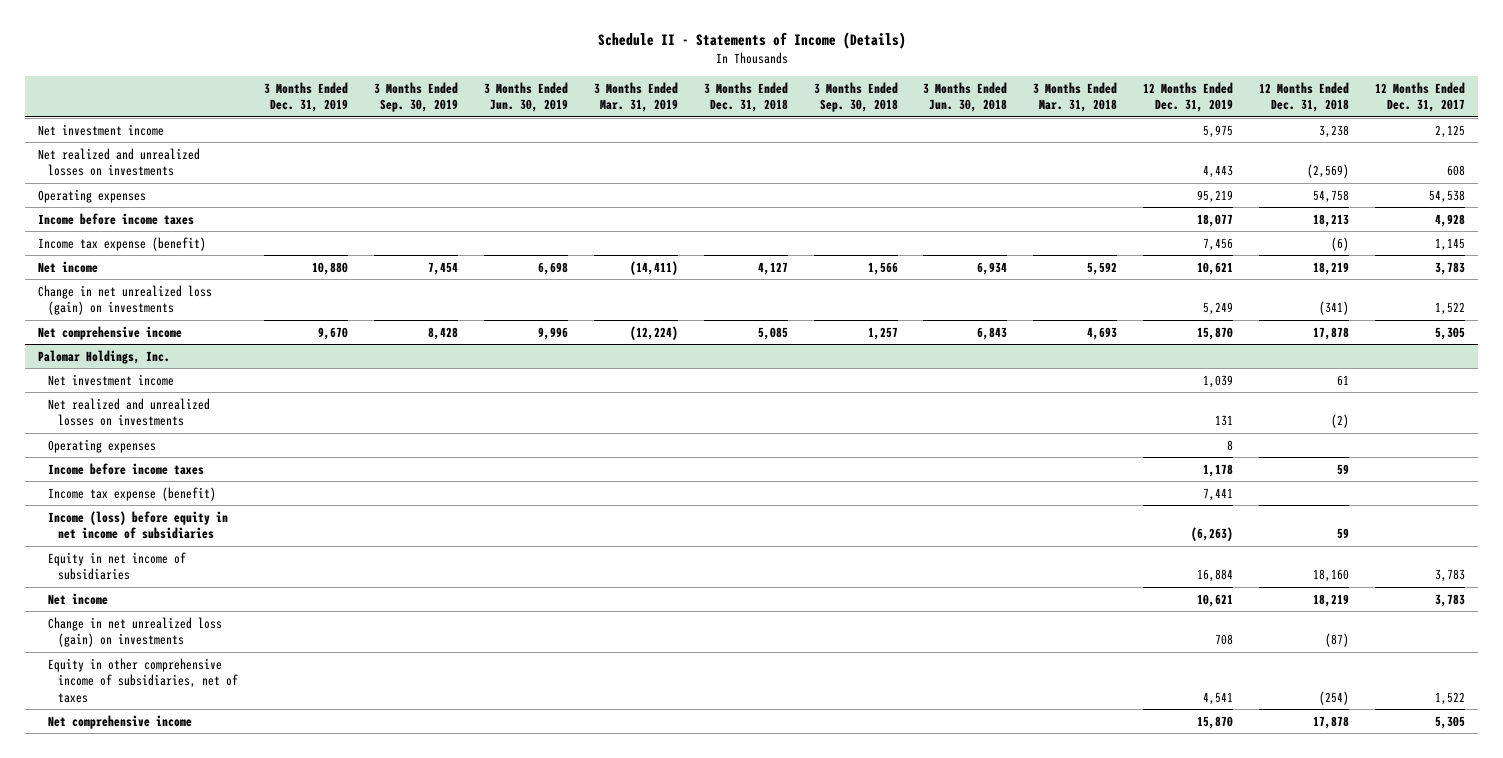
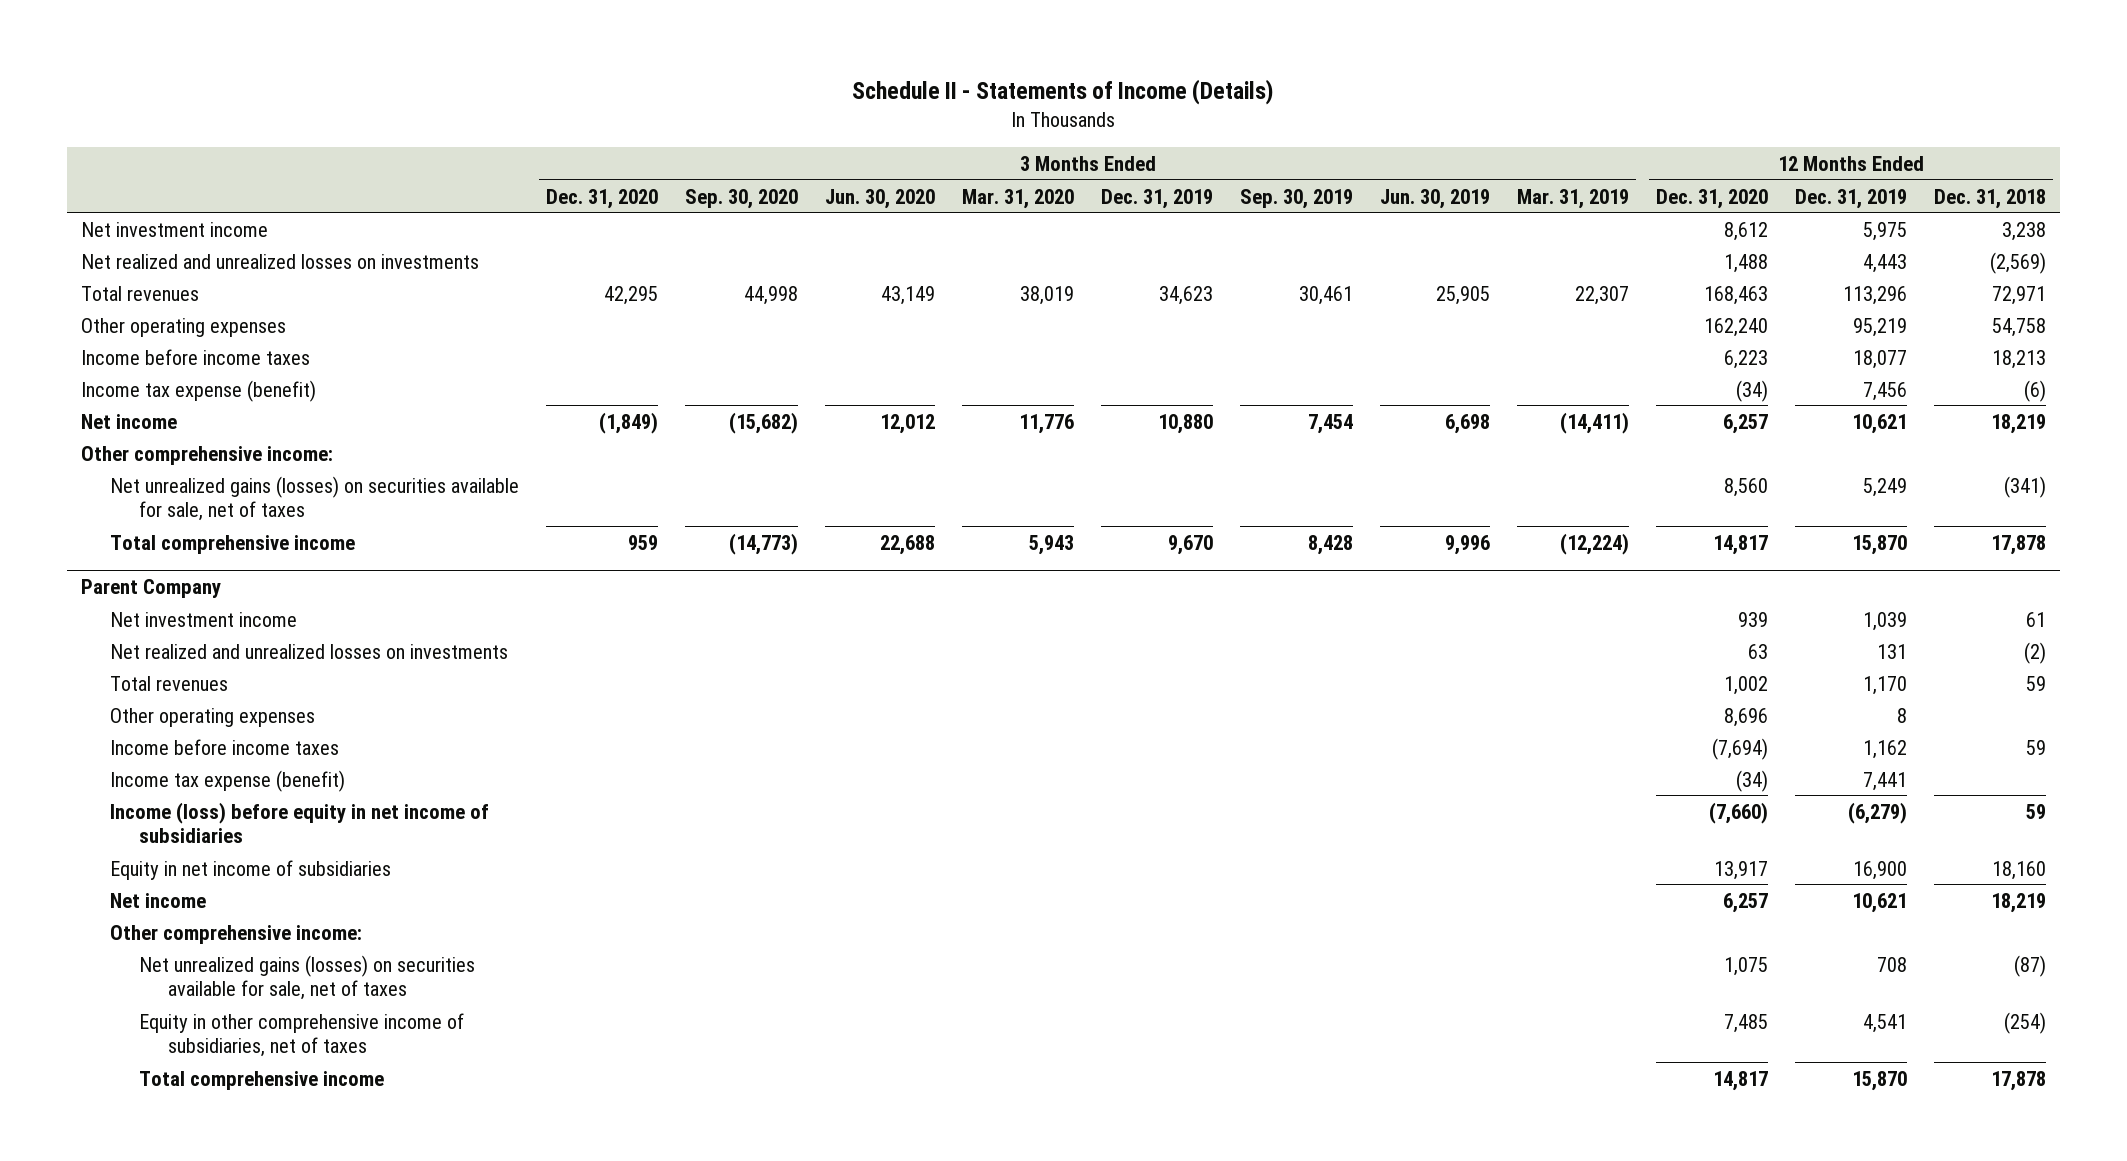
- | 3 Months Ended Dec. 31, 2019 | 3 Months Ended Sep. 30, 2019 | 3 Months Ended Jun. 30, 2019 | 3 Months Ended Mar. 31, 2019 | 3 Months Ended Dec. 31, 2018 | 3 Months Ended Sep. 30, 2018 | 3 Months Ended Jun. 30, 2018 | 3 Months Ended Mar. 31, 2018 | 12 Months Ended Dec. 31, 2019 | 12 Months Ended Dec. 31, 2018 | 12 Months Ended Dec. 31, 2017
+ | 3 Months Ended Dec. 31, 2020 | 3 Months Ended Sep. 30, 2020 | 3 Months Ended Jun. 30, 2020 | 3 Months Ended Mar. 31, 2020 | 3 Months Ended Dec. 31, 2019 | 3 Months Ended Sep. 30, 2019 | 3 Months Ended Jun. 30, 2019 | 3 Months Ended Mar. 31, 2019 | 12 Months Ended Dec. 31, 2020 | 12 Months Ended Dec. 31, 2019 | 12 Months Ended Dec. 31, 2018
- Operating expenses | | | | | | | | | 95,219 | 54,758 | 54,538
+ Total revenues | 42,295 | 44,998 | 43,149 | 38,019 | 34,623 | 30,461 | 25,905 | 22,307 | 168,463 | 113,296 | 72,971
+ Other operating expenses | | | | | | | | | 162,240 | 95,219 | 54,758
- Change in net unrealized loss (gain) on investments | | | | | | | | | 5,249 | (341) | 1,522
- Net comprehensive income | 9,670 | 8,428 | 9,996 | (12,224) | 5,085 | 1,257 | 6,843 | 4,693 | 15,870 | 17,878 | 5,305
- Palomar Holdings, Inc.
+ Other comprehensive income:
+ Net unrealized gains (losses) on securities available for sale, net of taxes | | | | | | | | | 8,560 | 5,249 | (341)
+ Total comprehensive income | 959 | (14,773) | 22,688 | 5,943 | 9,670 | 8,428 | 9,996 | (12,224) | 14,817 | 15,870 | 17,878
+ Parent Company
- Operating expenses | | | | | | | | | 8 | |
- Income before income taxes | | | | | | | | | 1,178 | 59 |
+ Total revenues | | | | | | | | | 1,002 | 1,170 | 59
+ Other operating expenses | | | | | | | | | 8,696 | 8 |
+ Income before income taxes | | | | | | | | | (7,694) | 1,162 | 59
- Income (loss) before equity in net income of subsidiaries | | | | | | | | | (6,263) | 59 |
- Equity in net income of subsidiaries | | | | | | | | | 16,884 | 18,160 | 3,783
+ Income (loss) before equity in net income of subsidiaries | | | | | | | | | (7,660) | (6,279) | 59
+ Equity in net income of subsidiaries | | | | | | | | | 13,917 | 16,900 | 18,160
- Change in net unrealized loss (gain) on investments | | | | | | | | | 708 | (87) |
+ Other comprehensive income:
+ Net unrealized gains (losses) on securities available for sale, net of taxes | | | | | | | | | 1,075 | 708 | (87)
- Net comprehensive income | | | | | | | | | 15,870 | 17,878 | 5,305
+ Total comprehensive income | | | | | | | | | 14,817 | 15,870 | 17,878

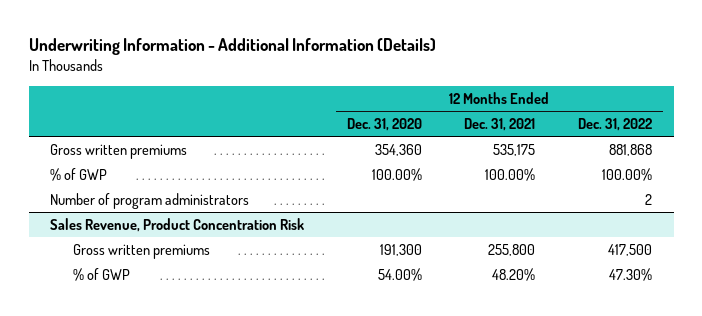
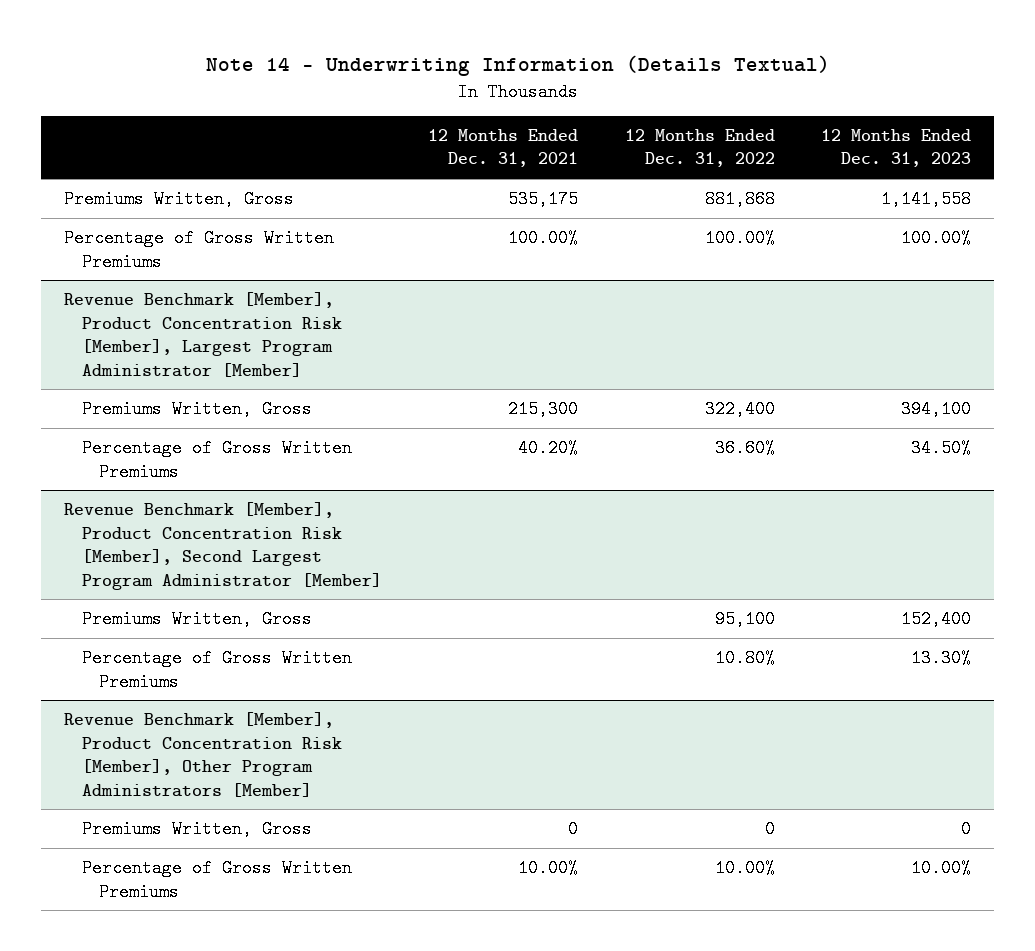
- Underwriting Information - Additional Information (Details)
+ Note 14 - Underwriting Information (Details Textual)
- | 12 Months Ended Dec. 31, 2020 | 12 Months Ended Dec. 31, 2021 | 12 Months Ended Dec. 31, 2022
+ | 12 Months Ended Dec. 31, 2021 | 12 Months Ended Dec. 31, 2022 | 12 Months Ended Dec. 31, 2023
- Gross written premiums | 354,360 | 535,175 | 881,868
- % of GWP | 100.00% | 100.00% | 100.00%
- Number of program administrators | | | 2
- Sales Revenue, Product Concentration Risk
- Gross written premiums | 191,300 | 255,800 | 417,500
- % of GWP | 54.00% | 48.20% | 47.30%
+ Premiums Written, Gross | 535,175 | 881,868 | 1,141,558
+ Percentage of Gross Written Premiums | 100.00% | 100.00% | 100.00%
+ Revenue Benchmark [Member], Product Concentration Risk [Member], Largest Program Administrator [Member]
+ Premiums Written, Gross | 215,300 | 322,400 | 394,100
+ Percentage of Gross Written Premiums | 40.20% | 36.60% | 34.50%
+ Revenue Benchmark [Member], Product Concentration Risk [Member], Second Largest Program Administrator [Member]
+ Premiums Written, Gross | | 95,100 | 152,400
+ Percentage of Gross Written Premiums | | 10.80% | 13.30%
+ Revenue Benchmark [Member], Product Concentration Risk [Member], Other Program Administrators [Member]
+ Premiums Written, Gross | 0 | 0 | 0
+ Percentage of Gross Written Premiums | 10.00% | 10.00% | 10.00%

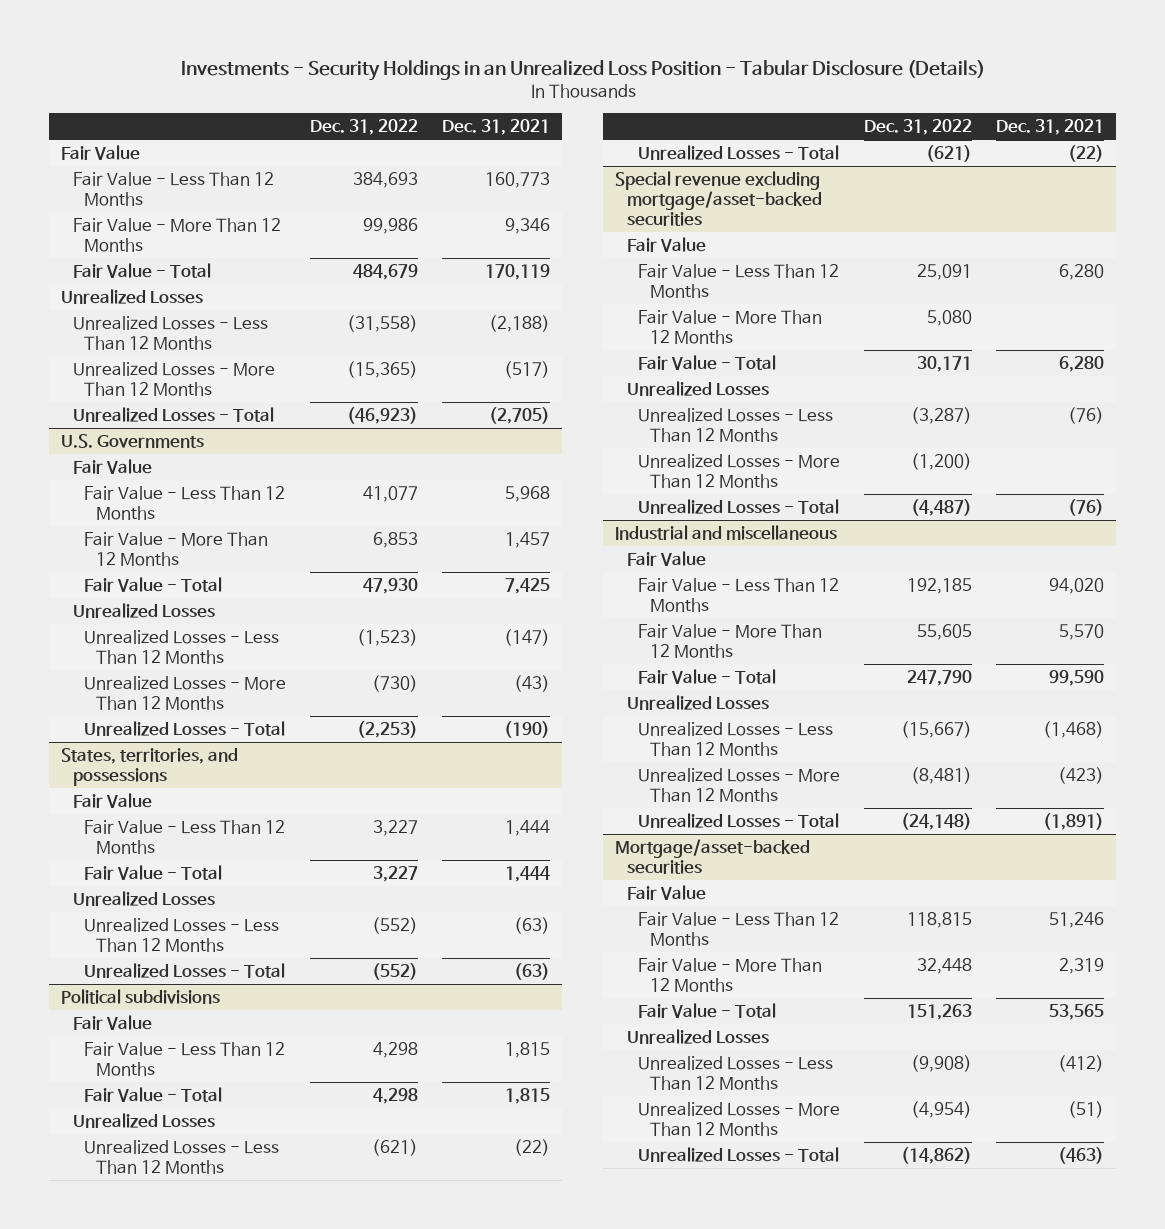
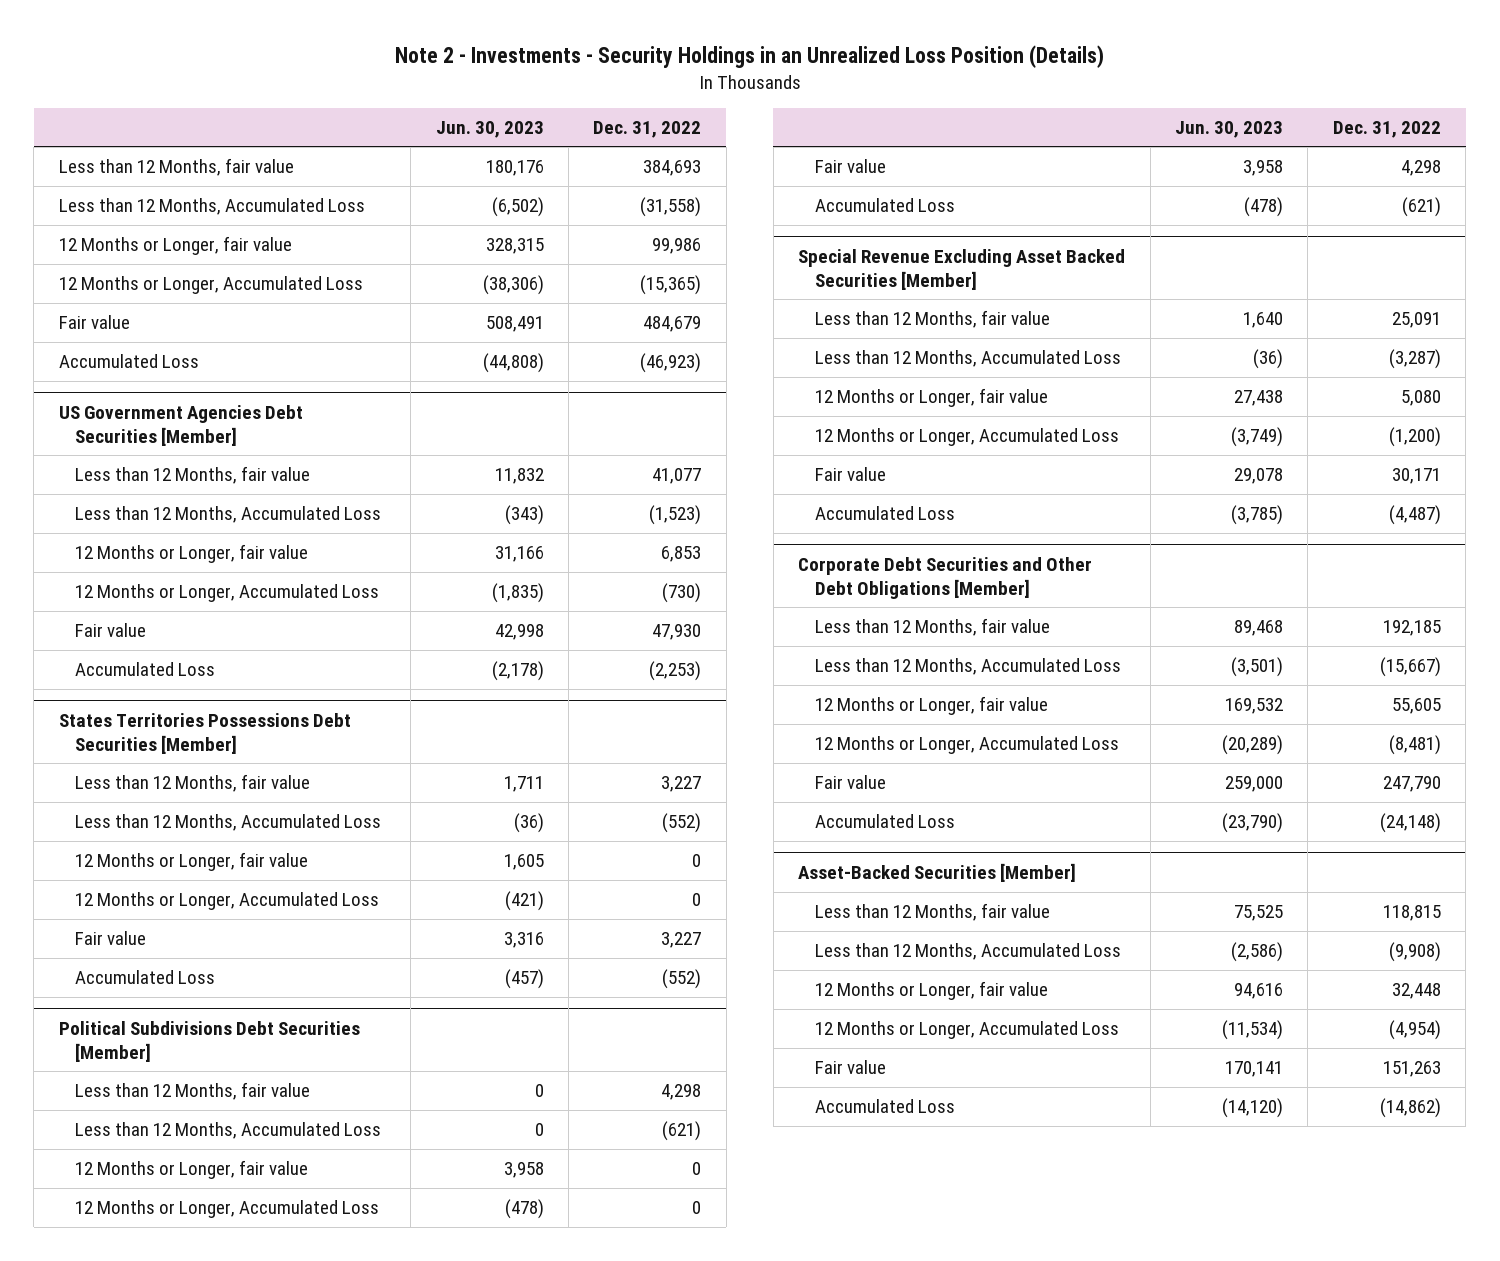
- Investments - Security Holdings in an Unrealized Loss Position - Tabular Disclosure (Details)
+ Note 2 - Investments - Security Holdings in an Unrealized Loss Position (Details)
- | Dec. 31, 2022 | Dec. 31, 2021
+ | Jun. 30, 2023 | Dec. 31, 2022
- Fair Value
- Fair Value - Less Than 12 Months | 384,693 | 160,773
- Fair Value - More Than 12 Months | 99,986 | 9,346
- Fair Value - Total | 484,679 | 170,119
- Unrealized Losses
- Unrealized Losses - Less Than 12 Months | (31,558) | (2,188)
- Unrealized Losses - More Than 12 Months | (15,365) | (517)
- Unrealized Losses - Total | (46,923) | (2,705)
- U.S. Governments
- Fair Value
- Fair Value - Less Than 12 Months | 41,077 | 5,968
- Fair Value - More Than 12 Months | 6,853 | 1,457
- Fair Value - Total | 47,930 | 7,425
- Unrealized Losses
- Unrealized Losses - Less Than 12 Months | (1,523) | (147)
- Unrealized Losses - More Than 12 Months | (730) | (43)
- Unrealized Losses - Total | (2,253) | (190)
- States, territories, and possessions
- Fair Value
- Fair Value - Less Than 12 Months | 3,227 | 1,444
- Fair Value - Total | 3,227 | 1,444
- Unrealized Losses
- Unrealized Losses - Less Than 12 Months | (552) | (63)
- Unrealized Losses - Total | (552) | (63)
- Political subdivisions
- Fair Value
- Fair Value - Less Than 12 Months | 4,298 | 1,815
- Fair Value - Total | 4,298 | 1,815
- Unrealized Losses
- Unrealized Losses - Less Than 12 Months | (621) | (22)
- Unrealized Losses - Total | (621) | (22)
- Special revenue excluding mortgage/asset-backed securities
- Fair Value
- Fair Value - Less Than 12 Months | 25,091 | 6,280
- Fair Value - More Than 12 Months | 5,080 |
- Fair Value - Total | 30,171 | 6,280
- Unrealized Losses
- Unrealized Losses - Less Than 12 Months | (3,287) | (76)
- Unrealized Losses - More Than 12 Months | (1,200) |
- Unrealized Losses - Total | (4,487) | (76)
- Industrial and miscellaneous
- Fair Value
- Fair Value - Less Than 12 Months | 192,185 | 94,020
- Fair Value - More Than 12 Months | 55,605 | 5,570
- Fair Value - Total | 247,790 | 99,590
- Unrealized Losses
- Unrealized Losses - Less Than 12 Months | (15,667) | (1,468)
- Unrealized Losses - More Than 12 Months | (8,481) | (423)
- Unrealized Losses - Total | (24,148) | (1,891)
- Mortgage/asset-backed securities
- Fair Value
- Fair Value - Less Than 12 Months | 118,815 | 51,246
- Fair Value - More Than 12 Months | 32,448 | 2,319
- Fair Value - Total | 151,263 | 53,565
- Unrealized Losses
- Unrealized Losses - Less Than 12 Months | (9,908) | (412)
- Unrealized Losses - More Than 12 Months | (4,954) | (51)
- Unrealized Losses - Total | (14,862) | (463)
+ Less than 12 Months, fair value | 180,176 | 384,693
+ Less than 12 Months, Accumulated Loss | (6,502) | (31,558)
+ 12 Months or Longer, fair value | 328,315 | 99,986
+ 12 Months or Longer, Accumulated Loss | (38,306) | (15,365)
+ Fair value | 508,491 | 484,679
+ Accumulated Loss | (44,808) | (46,923)
+ US Government Agencies Debt Securities [Member]
+ Less than 12 Months, fair value | 11,832 | 41,077
+ Less than 12 Months, Accumulated Loss | (343) | (1,523)
+ 12 Months or Longer, fair value | 31,166 | 6,853
+ 12 Months or Longer, Accumulated Loss | (1,835) | (730)
+ Fair value | 42,998 | 47,930
+ Accumulated Loss | (2,178) | (2,253)
+ States Territories Possessions Debt Securities [Member]
+ Less than 12 Months, fair value | 1,711 | 3,227
+ Less than 12 Months, Accumulated Loss | (36) | (552)
+ 12 Months or Longer, fair value | 1,605 | 0
+ 12 Months or Longer, Accumulated Loss | (421) | 0
+ Fair value | 3,316 | 3,227
+ Accumulated Loss | (457) | (552)
+ Political Subdivisions Debt Securities [Member]
+ Less than 12 Months, fair value | 0 | 4,298
+ Less than 12 Months, Accumulated Loss | 0 | (621)
+ 12 Months or Longer, fair value | 3,958 | 0
+ 12 Months or Longer, Accumulated Loss | (478) | 0
+ Fair value | 3,958 | 4,298
+ Accumulated Loss | (478) | (621)
+ Special Revenue Excluding Asset Backed Securities [Member]
+ Less than 12 Months, fair value | 1,640 | 25,091
+ Less than 12 Months, Accumulated Loss | (36) | (3,287)
+ 12 Months or Longer, fair value | 27,438 | 5,080
+ 12 Months or Longer, Accumulated Loss | (3,749) | (1,200)
+ Fair value | 29,078 | 30,171
+ Accumulated Loss | (3,785) | (4,487)
+ Corporate Debt Securities and Other Debt Obligations [Member]
+ Less than 12 Months, fair value | 89,468 | 192,185
+ Less than 12 Months, Accumulated Loss | (3,501) | (15,667)
+ 12 Months or Longer, fair value | 169,532 | 55,605
+ 12 Months or Longer, Accumulated Loss | (20,289) | (8,481)
+ Fair value | 259,000 | 247,790
+ Accumulated Loss | (23,790) | (24,148)
+ Asset-Backed Securities [Member]
+ Less than 12 Months, fair value | 75,525 | 118,815
+ Less than 12 Months, Accumulated Loss | (2,586) | (9,908)
+ 12 Months or Longer, fair value | 94,616 | 32,448
+ 12 Months or Longer, Accumulated Loss | (11,534) | (4,954)
+ Fair value | 170,141 | 151,263
+ Accumulated Loss | (14,120) | (14,862)

